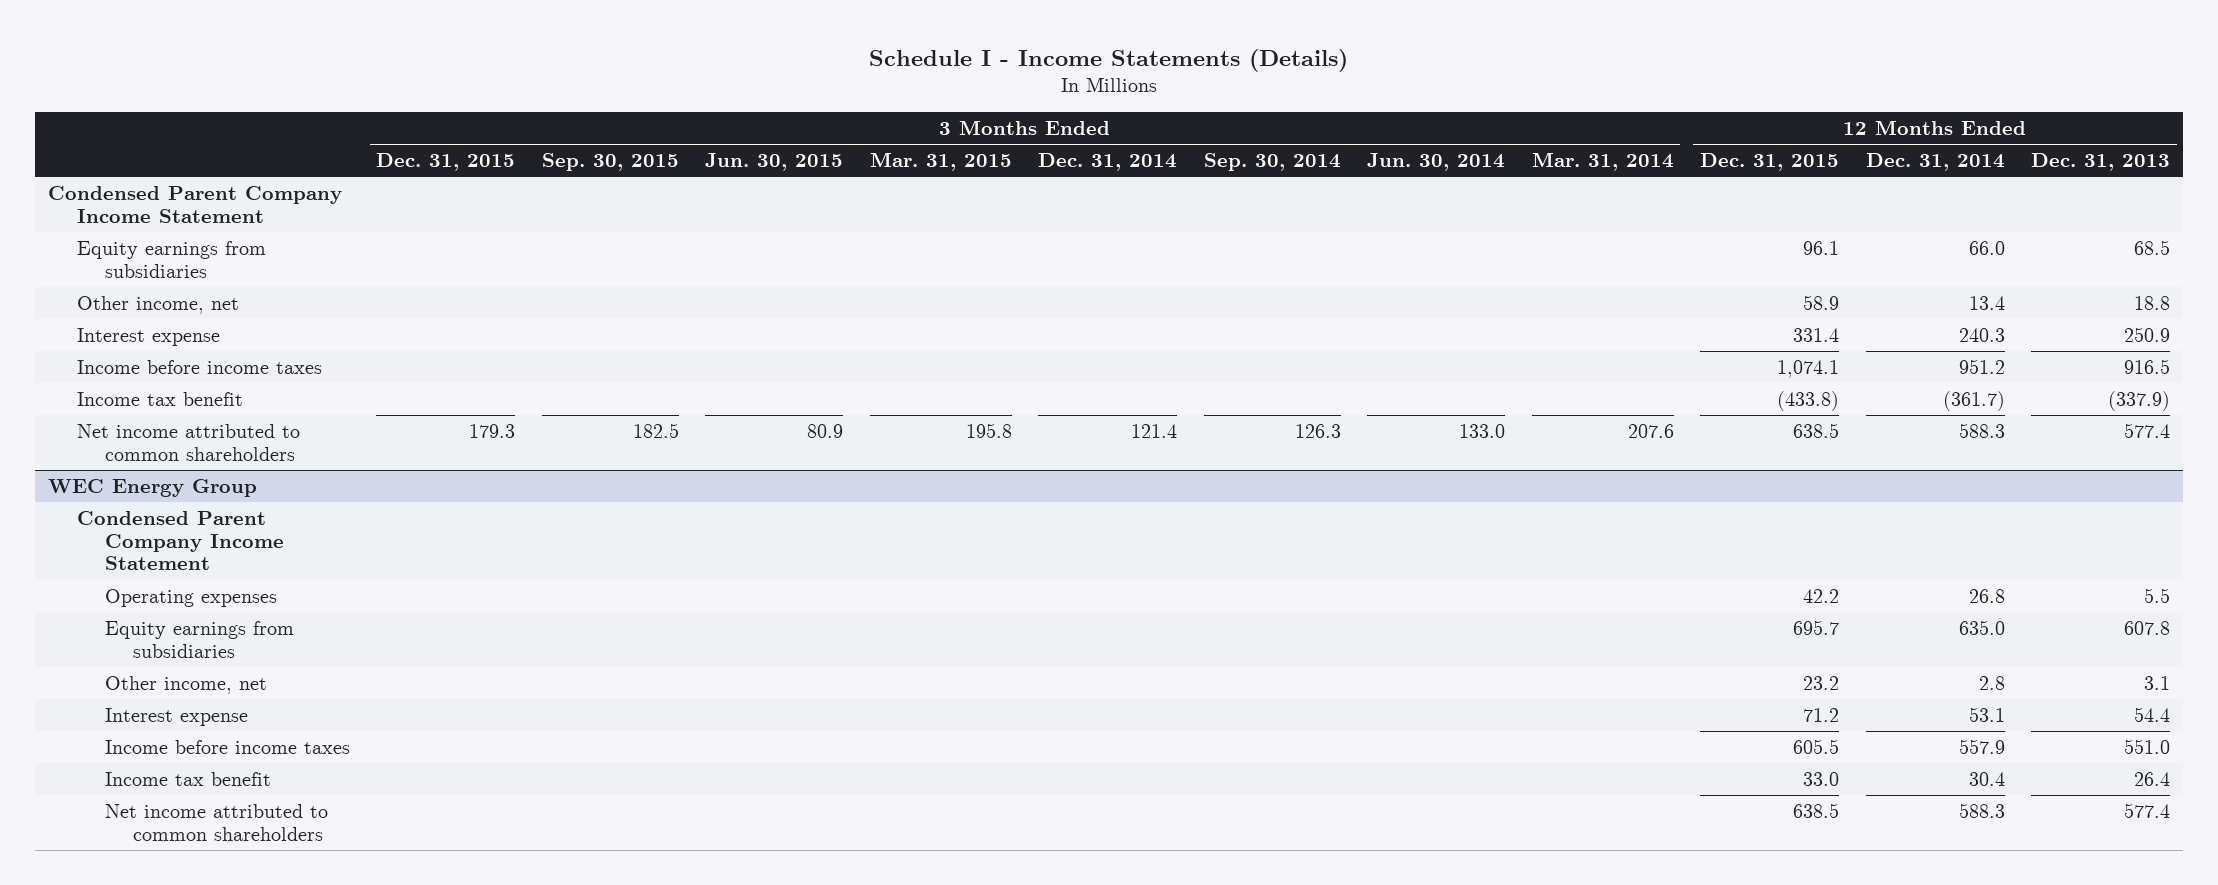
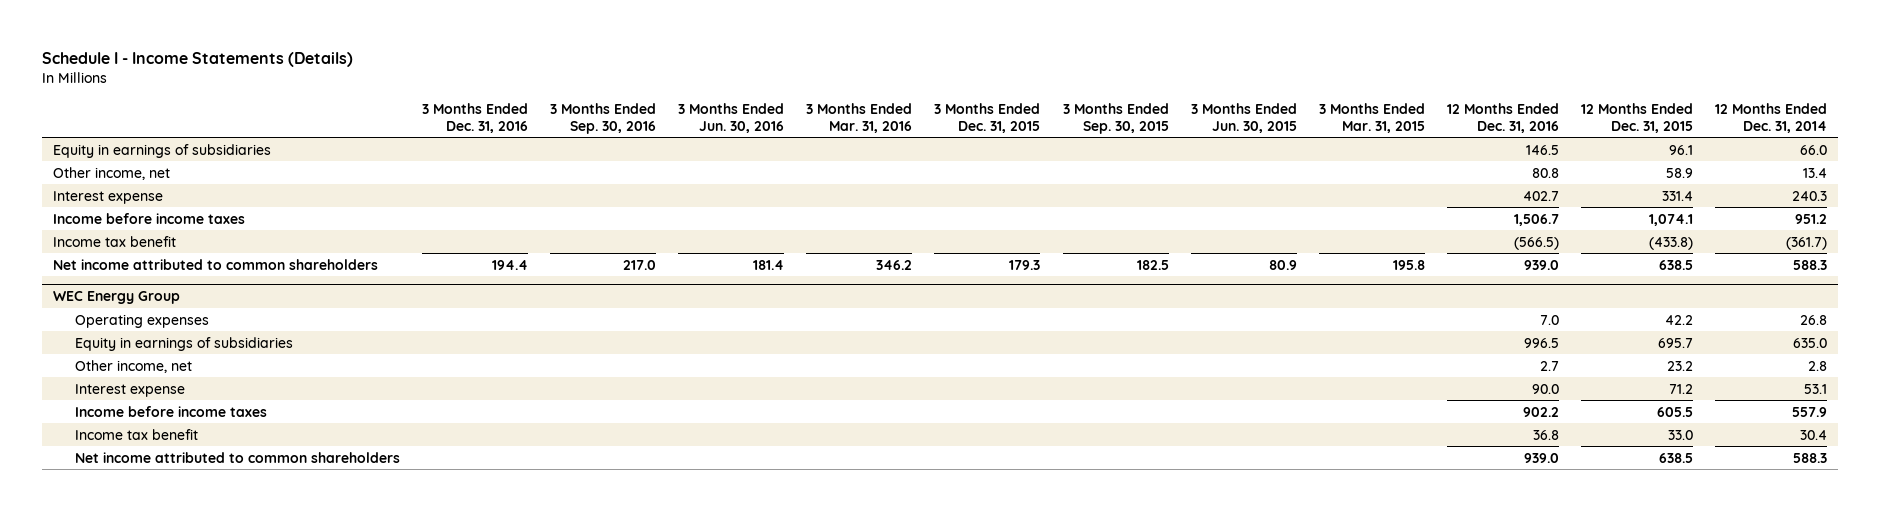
- | 3 Months Ended Dec. 31, 2015 | 3 Months Ended Sep. 30, 2015 | 3 Months Ended Jun. 30, 2015 | 3 Months Ended Mar. 31, 2015 | 3 Months Ended Dec. 31, 2014 | 3 Months Ended Sep. 30, 2014 | 3 Months Ended Jun. 30, 2014 | 3 Months Ended Mar. 31, 2014 | 12 Months Ended Dec. 31, 2015 | 12 Months Ended Dec. 31, 2014 | 12 Months Ended Dec. 31, 2013
+ | 3 Months Ended Dec. 31, 2016 | 3 Months Ended Sep. 30, 2016 | 3 Months Ended Jun. 30, 2016 | 3 Months Ended Mar. 31, 2016 | 3 Months Ended Dec. 31, 2015 | 3 Months Ended Sep. 30, 2015 | 3 Months Ended Jun. 30, 2015 | 3 Months Ended Mar. 31, 2015 | 12 Months Ended Dec. 31, 2016 | 12 Months Ended Dec. 31, 2015 | 12 Months Ended Dec. 31, 2014
- Condensed Parent Company Income Statement
- Equity earnings from subsidiaries | | | | | | | | | 96.1 | 66.0 | 68.5
+ Equity in earnings of subsidiaries | | | | | | | | | 146.5 | 96.1 | 66.0
@ WEC Energy Group
- Condensed Parent Company Income Statement
- Equity earnings from subsidiaries | | | | | | | | | 695.7 | 635.0 | 607.8
+ Equity in earnings of subsidiaries | | | | | | | | | 996.5 | 695.7 | 635.0

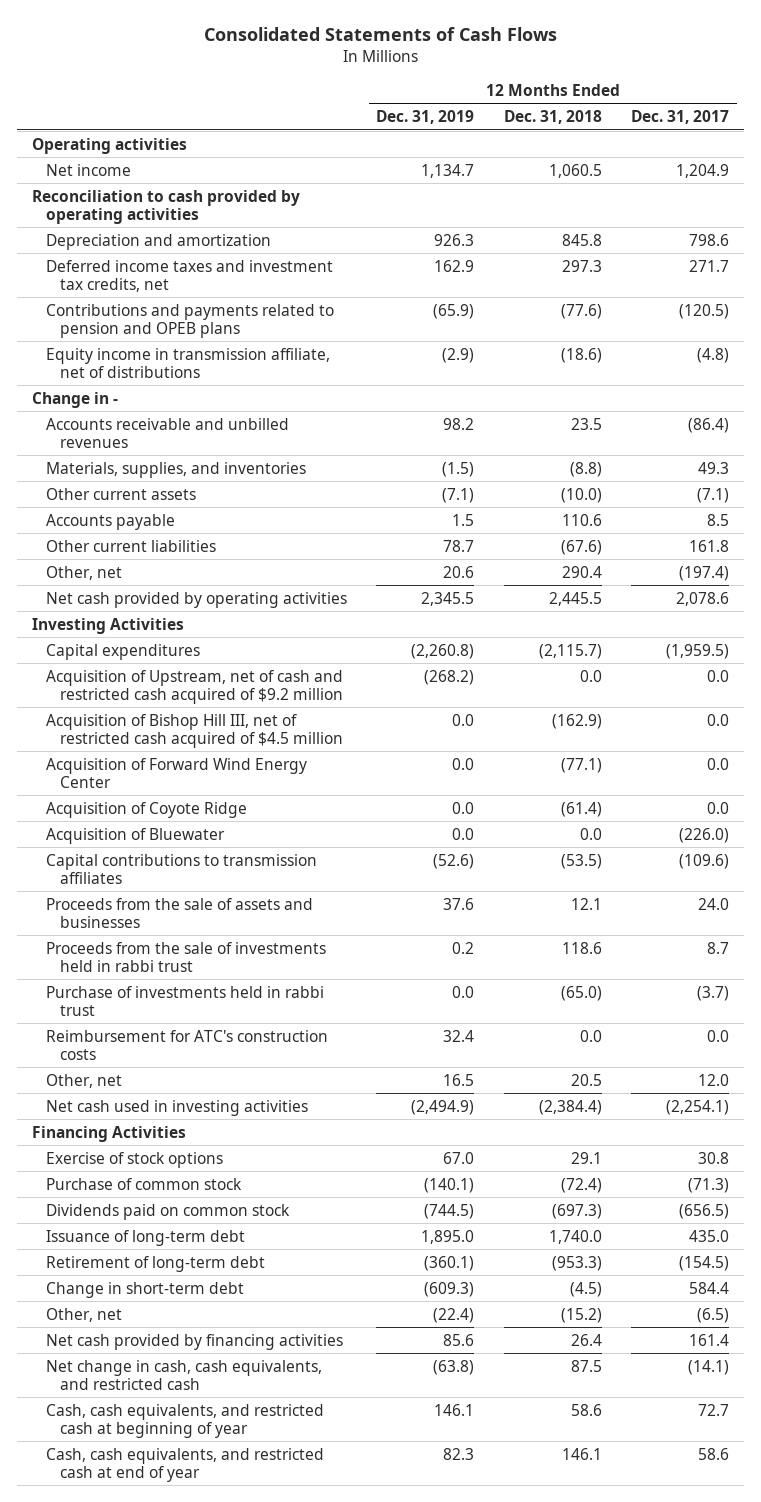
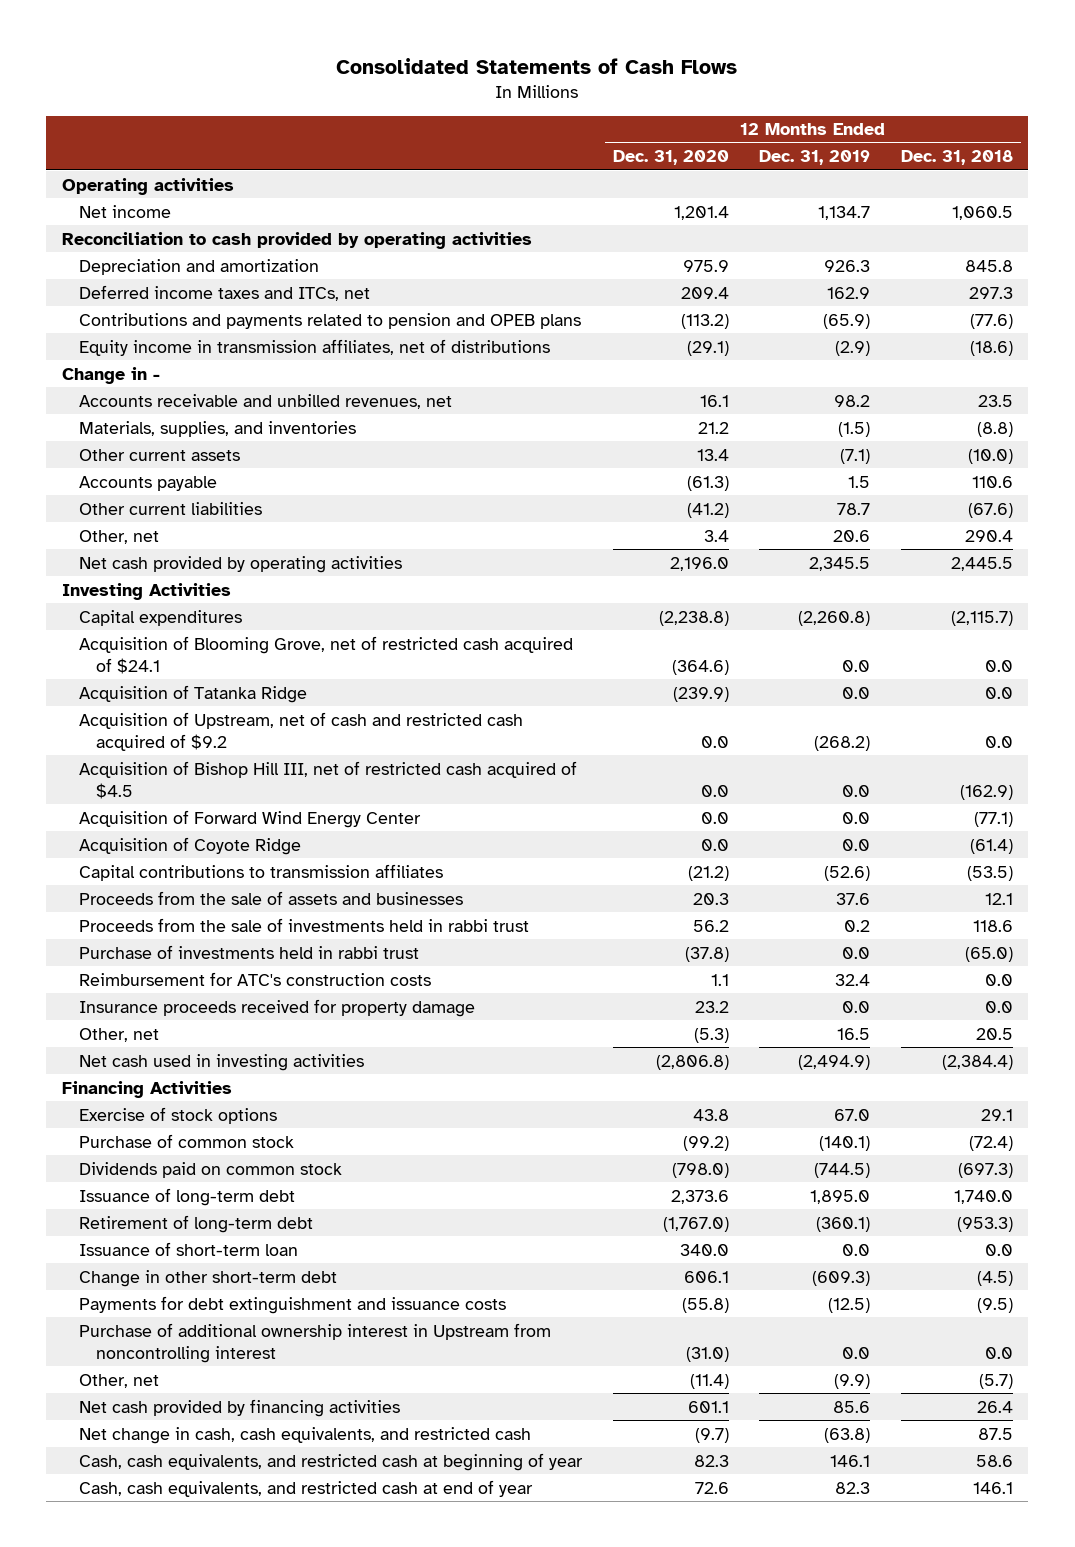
- | 12 Months Ended Dec. 31, 2019 | 12 Months Ended Dec. 31, 2018 | 12 Months Ended Dec. 31, 2017
+ | 12 Months Ended Dec. 31, 2020 | 12 Months Ended Dec. 31, 2019 | 12 Months Ended Dec. 31, 2018
- Deferred income taxes and investment tax credits, net | 162.9 | 297.3 | 271.7
+ Deferred income taxes and ITCs, net | 209.4 | 162.9 | 297.3
- Equity income in transmission affiliate, net of distributions | (2.9) | (18.6) | (4.8)
+ Equity income in transmission affiliates, net of distributions | (29.1) | (2.9) | (18.6)
- Accounts receivable and unbilled revenues | 98.2 | 23.5 | (86.4)
+ Accounts receivable and unbilled revenues, net | 16.1 | 98.2 | 23.5
- Acquisition of Upstream, net of cash and restricted cash acquired of $9.2 million | (268.2) | 0.0 | 0.0
- Acquisition of Bishop Hill III, net of restricted cash acquired of $4.5 million | 0.0 | (162.9) | 0.0
+ Acquisition of Blooming Grove, net of restricted cash acquired of $24.1 | (364.6) | 0.0 | 0.0
+ Acquisition of Tatanka Ridge | (239.9) | 0.0 | 0.0
+ Acquisition of Upstream, net of cash and restricted cash acquired of $9.2 | 0.0 | (268.2) | 0.0
+ Acquisition of Bishop Hill III, net of restricted cash acquired of $4.5 | 0.0 | 0.0 | (162.9)
- Acquisition of Bluewater | 0.0 | 0.0 | (226.0)
+ Insurance proceeds received for property damage | 23.2 | 0.0 | 0.0
- Change in short-term debt | (609.3) | (4.5) | 584.4
- Other, net | (22.4) | (15.2) | (6.5)
+ Issuance of short-term loan | 340.0 | 0.0 | 0.0
+ Change in other short-term debt | 606.1 | (609.3) | (4.5)
+ Payments for debt extinguishment and issuance costs | (55.8) | (12.5) | (9.5)
+ Purchase of additional ownership interest in Upstream from noncontrolling interest | (31.0) | 0.0 | 0.0
+ Other, net | (11.4) | (9.9) | (5.7)

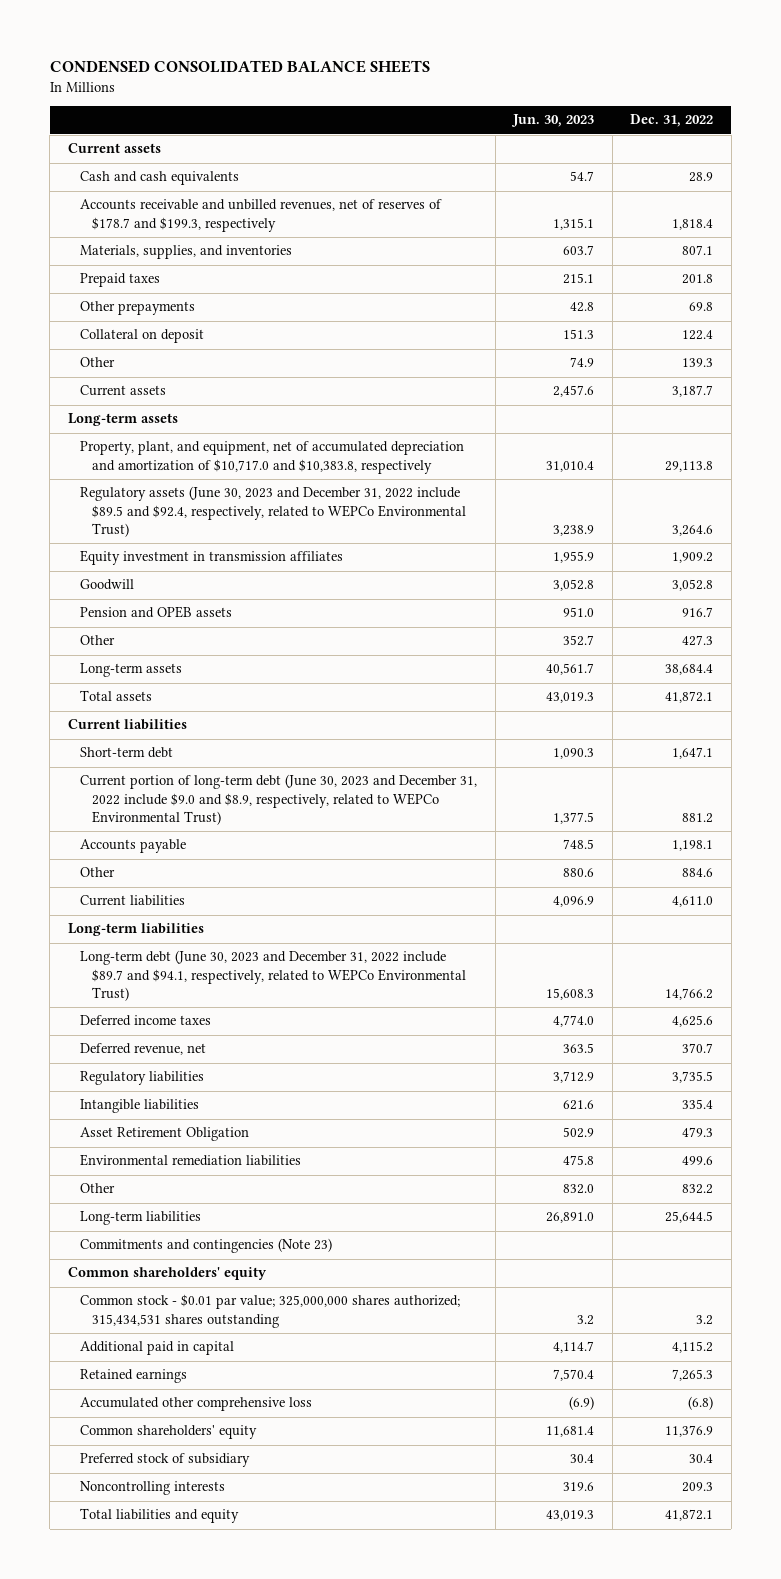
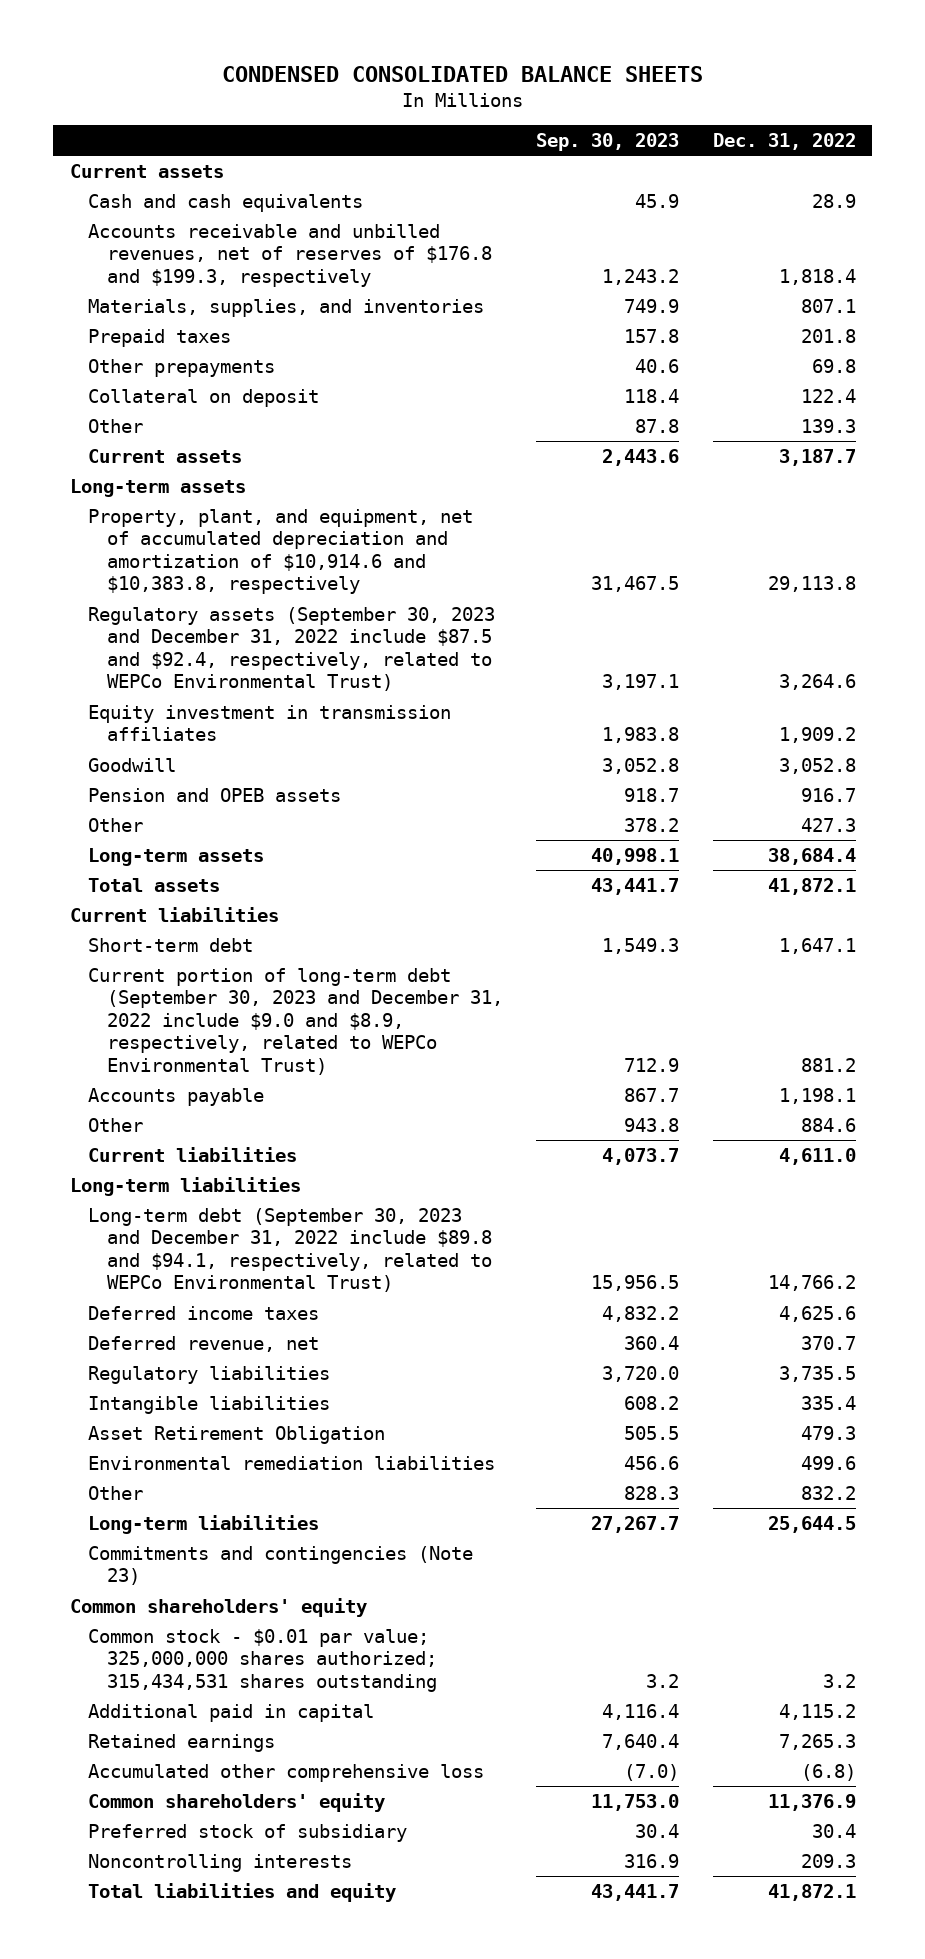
- | Jun. 30, 2023 | Dec. 31, 2022
+ | Sep. 30, 2023 | Dec. 31, 2022
- Accounts receivable and unbilled revenues, net of reserves of $178.7 and $199.3, respectively | 1,315.1 | 1,818.4
+ Accounts receivable and unbilled revenues, net of reserves of $176.8 and $199.3, respectively | 1,243.2 | 1,818.4
- Property, plant, and equipment, net of accumulated depreciation and amortization of $10,717.0 and $10,383.8, respectively | 31,010.4 | 29,113.8
- Regulatory assets (June 30, 2023 and December 31, 2022 include $89.5 and $92.4, respectively, related to WEPCo Environmental Trust) | 3,238.9 | 3,264.6
+ Property, plant, and equipment, net of accumulated depreciation and amortization of $10,914.6 and $10,383.8, respectively | 31,467.5 | 29,113.8
+ Regulatory assets (September 30, 2023 and December 31, 2022 include $87.5 and $92.4, respectively, related to WEPCo Environmental Trust) | 3,197.1 | 3,264.6
- Current portion of long-term debt (June 30, 2023 and December 31, 2022 include $9.0 and $8.9, respectively, related to WEPCo Environmental Trust) | 1,377.5 | 881.2
+ Current portion of long-term debt (September 30, 2023 and December 31, 2022 include $9.0 and $8.9, respectively, related to WEPCo Environmental Trust) | 712.9 | 881.2
- Long-term debt (June 30, 2023 and December 31, 2022 include $89.7 and $94.1, respectively, related to WEPCo Environmental Trust) | 15,608.3 | 14,766.2
+ Long-term debt (September 30, 2023 and December 31, 2022 include $89.8 and $94.1, respectively, related to WEPCo Environmental Trust) | 15,956.5 | 14,766.2

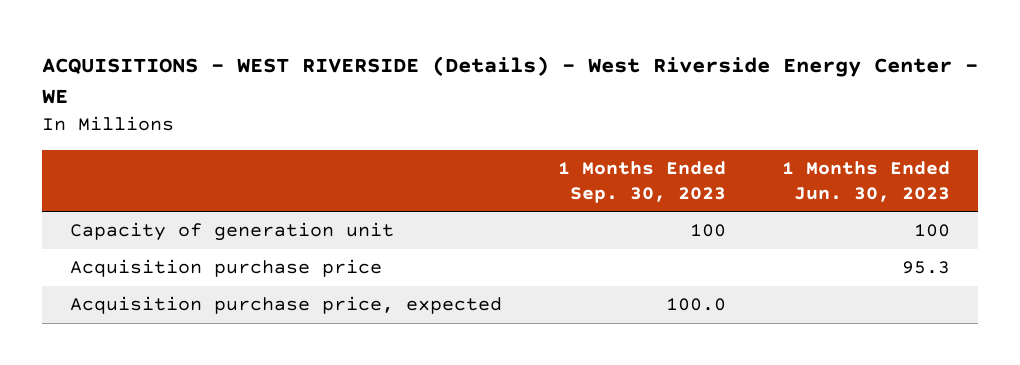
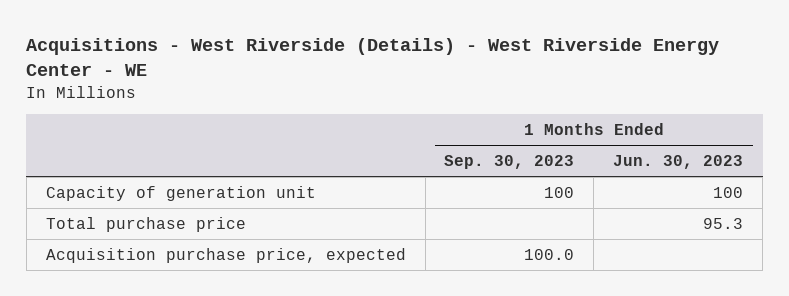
- ACQUISITIONS - WEST RIVERSIDE (Details) - West Riverside Energy Center - WE
+ Acquisitions - West Riverside (Details) - West Riverside Energy Center - WE
- Acquisition purchase price | | 95.3
+ Total purchase price | | 95.3

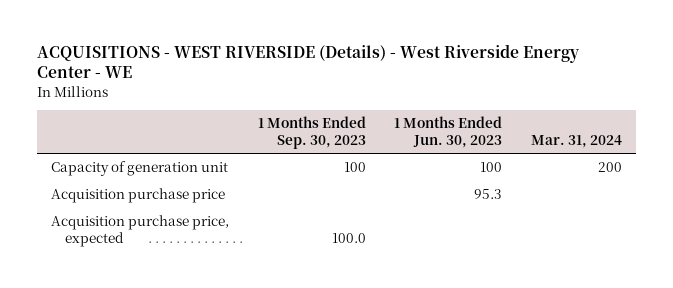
- Acquisitions - West Riverside (Details) - West Riverside Energy Center - WE
+ ACQUISITIONS - WEST RIVERSIDE (Details) - West Riverside Energy Center - WE
- | 1 Months Ended Sep. 30, 2023 | 1 Months Ended Jun. 30, 2023
+ | 1 Months Ended Sep. 30, 2023 | 1 Months Ended Jun. 30, 2023 | Mar. 31, 2024
- Total purchase price | | 95.3
+ Acquisition purchase price | | 95.3 |

